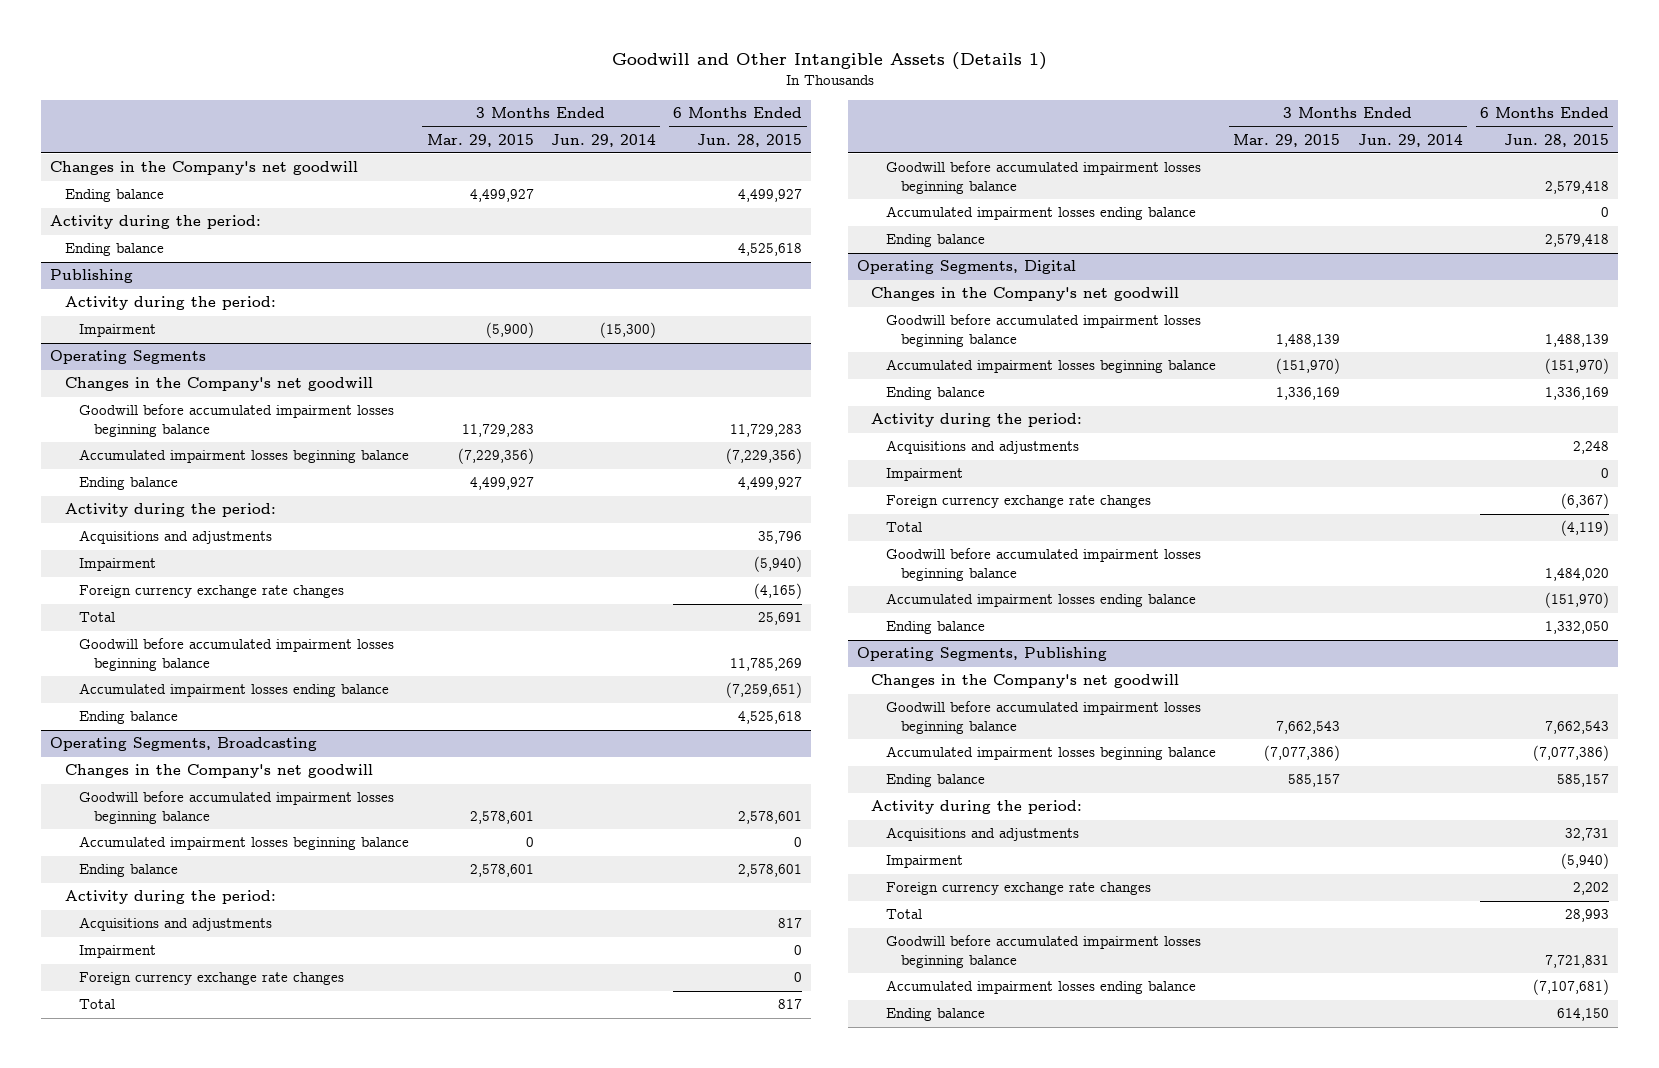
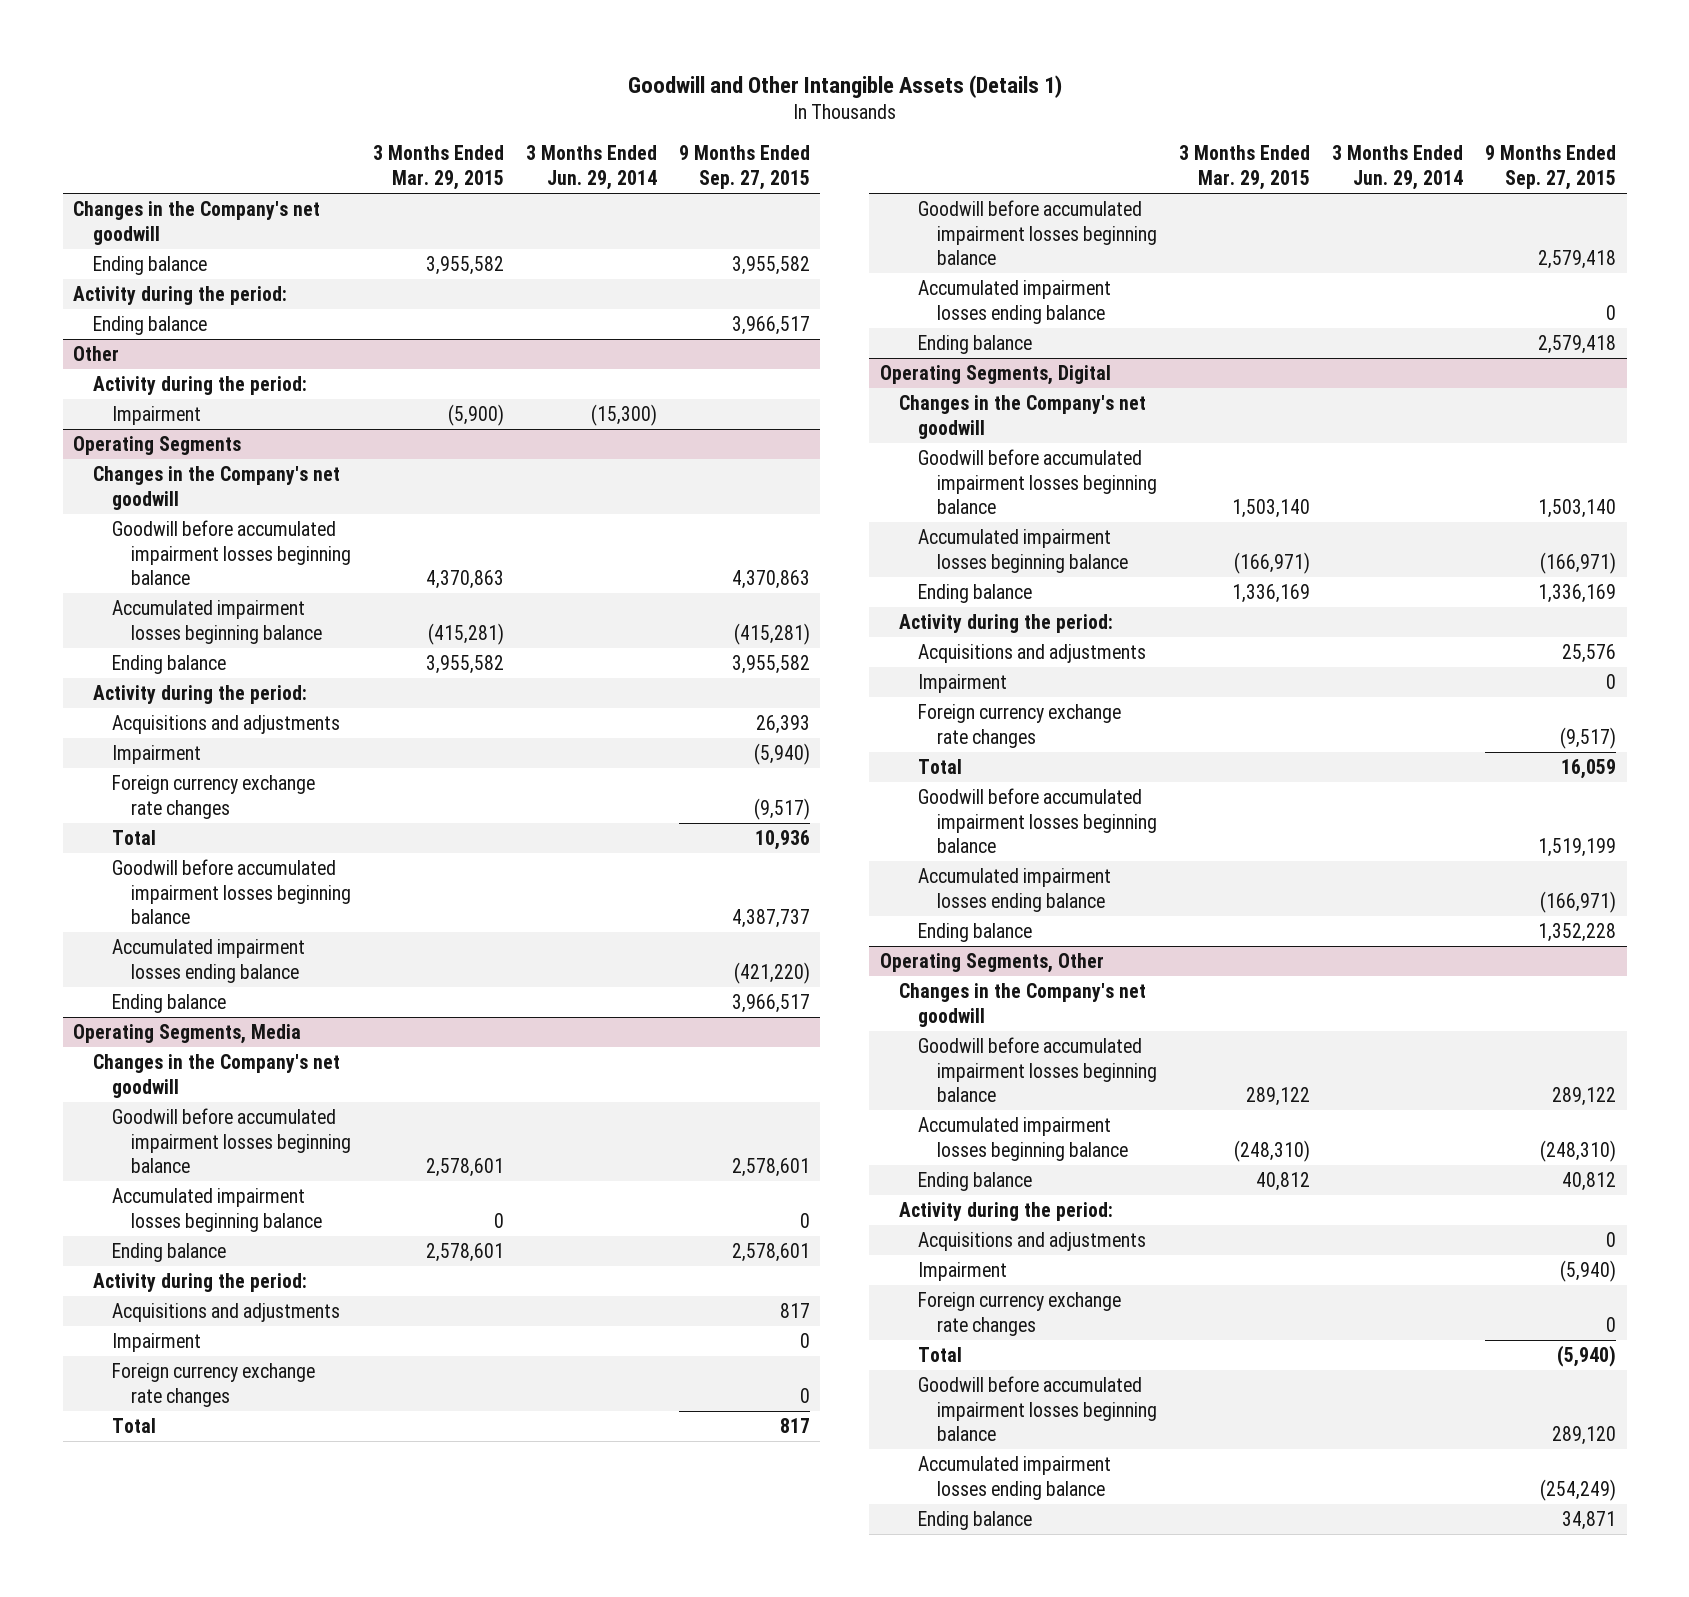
- | 3 Months Ended Mar. 29, 2015 | 3 Months Ended Jun. 29, 2014 | 6 Months Ended Jun. 28, 2015
+ | 3 Months Ended Mar. 29, 2015 | 3 Months Ended Jun. 29, 2014 | 9 Months Ended Sep. 27, 2015
- Ending balance | 4,499,927 | | 4,499,927
+ Ending balance | 3,955,582 | | 3,955,582
- Publishing
+ Other
@ Operating Segments
- Goodwill before accumulated impairment losses beginning balance | 11,729,283 | | 11,729,283
- Accumulated impairment losses beginning balance | (7,229,356) | | (7,229,356)
- Ending balance | 4,499,927 | | 4,499,927
+ Goodwill before accumulated impairment losses beginning balance | 4,370,863 | | 4,370,863
+ Accumulated impairment losses beginning balance | (415,281) | | (415,281)
+ Ending balance | 3,955,582 | | 3,955,582
- Operating Segments, Broadcasting
+ Operating Segments, Media
@ Operating Segments, Digital
- Goodwill before accumulated impairment losses beginning balance | 1,488,139 | | 1,488,139
- Accumulated impairment losses beginning balance | (151,970) | | (151,970)
+ Goodwill before accumulated impairment losses beginning balance | 1,503,140 | | 1,503,140
+ Accumulated impairment losses beginning balance | (166,971) | | (166,971)
- Operating Segments, Publishing
+ Operating Segments, Other
- Goodwill before accumulated impairment losses beginning balance | 7,662,543 | | 7,662,543
- Accumulated impairment losses beginning balance | (7,077,386) | | (7,077,386)
- Ending balance | 585,157 | | 585,157
+ Goodwill before accumulated impairment losses beginning balance | 289,122 | | 289,122
+ Accumulated impairment losses beginning balance | (248,310) | | (248,310)
+ Ending balance | 40,812 | | 40,812

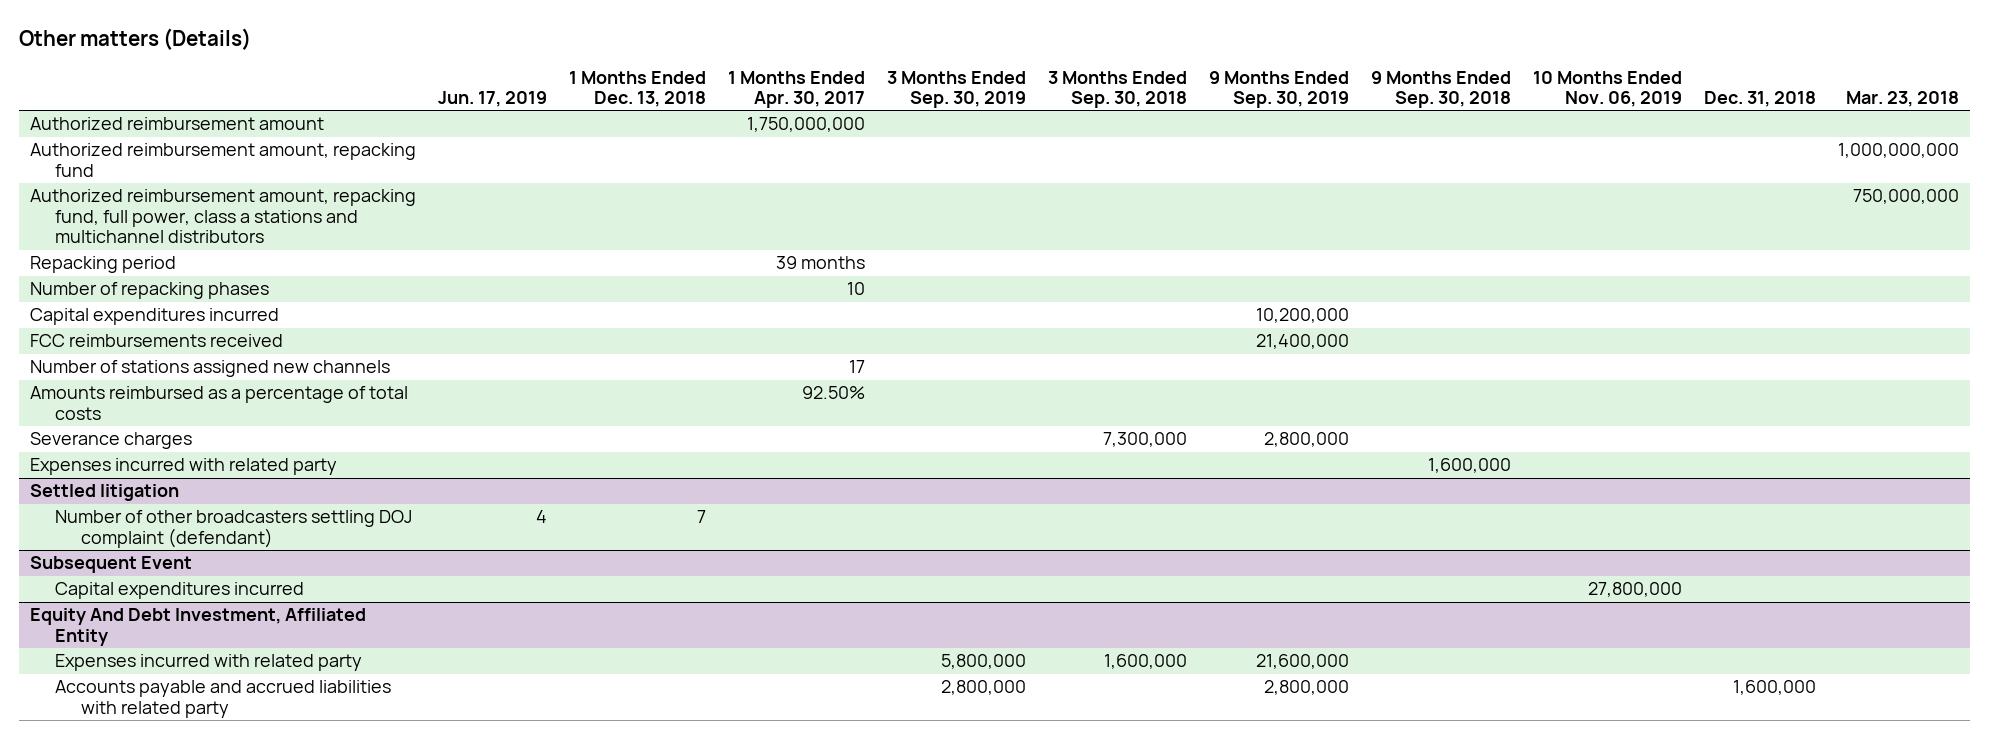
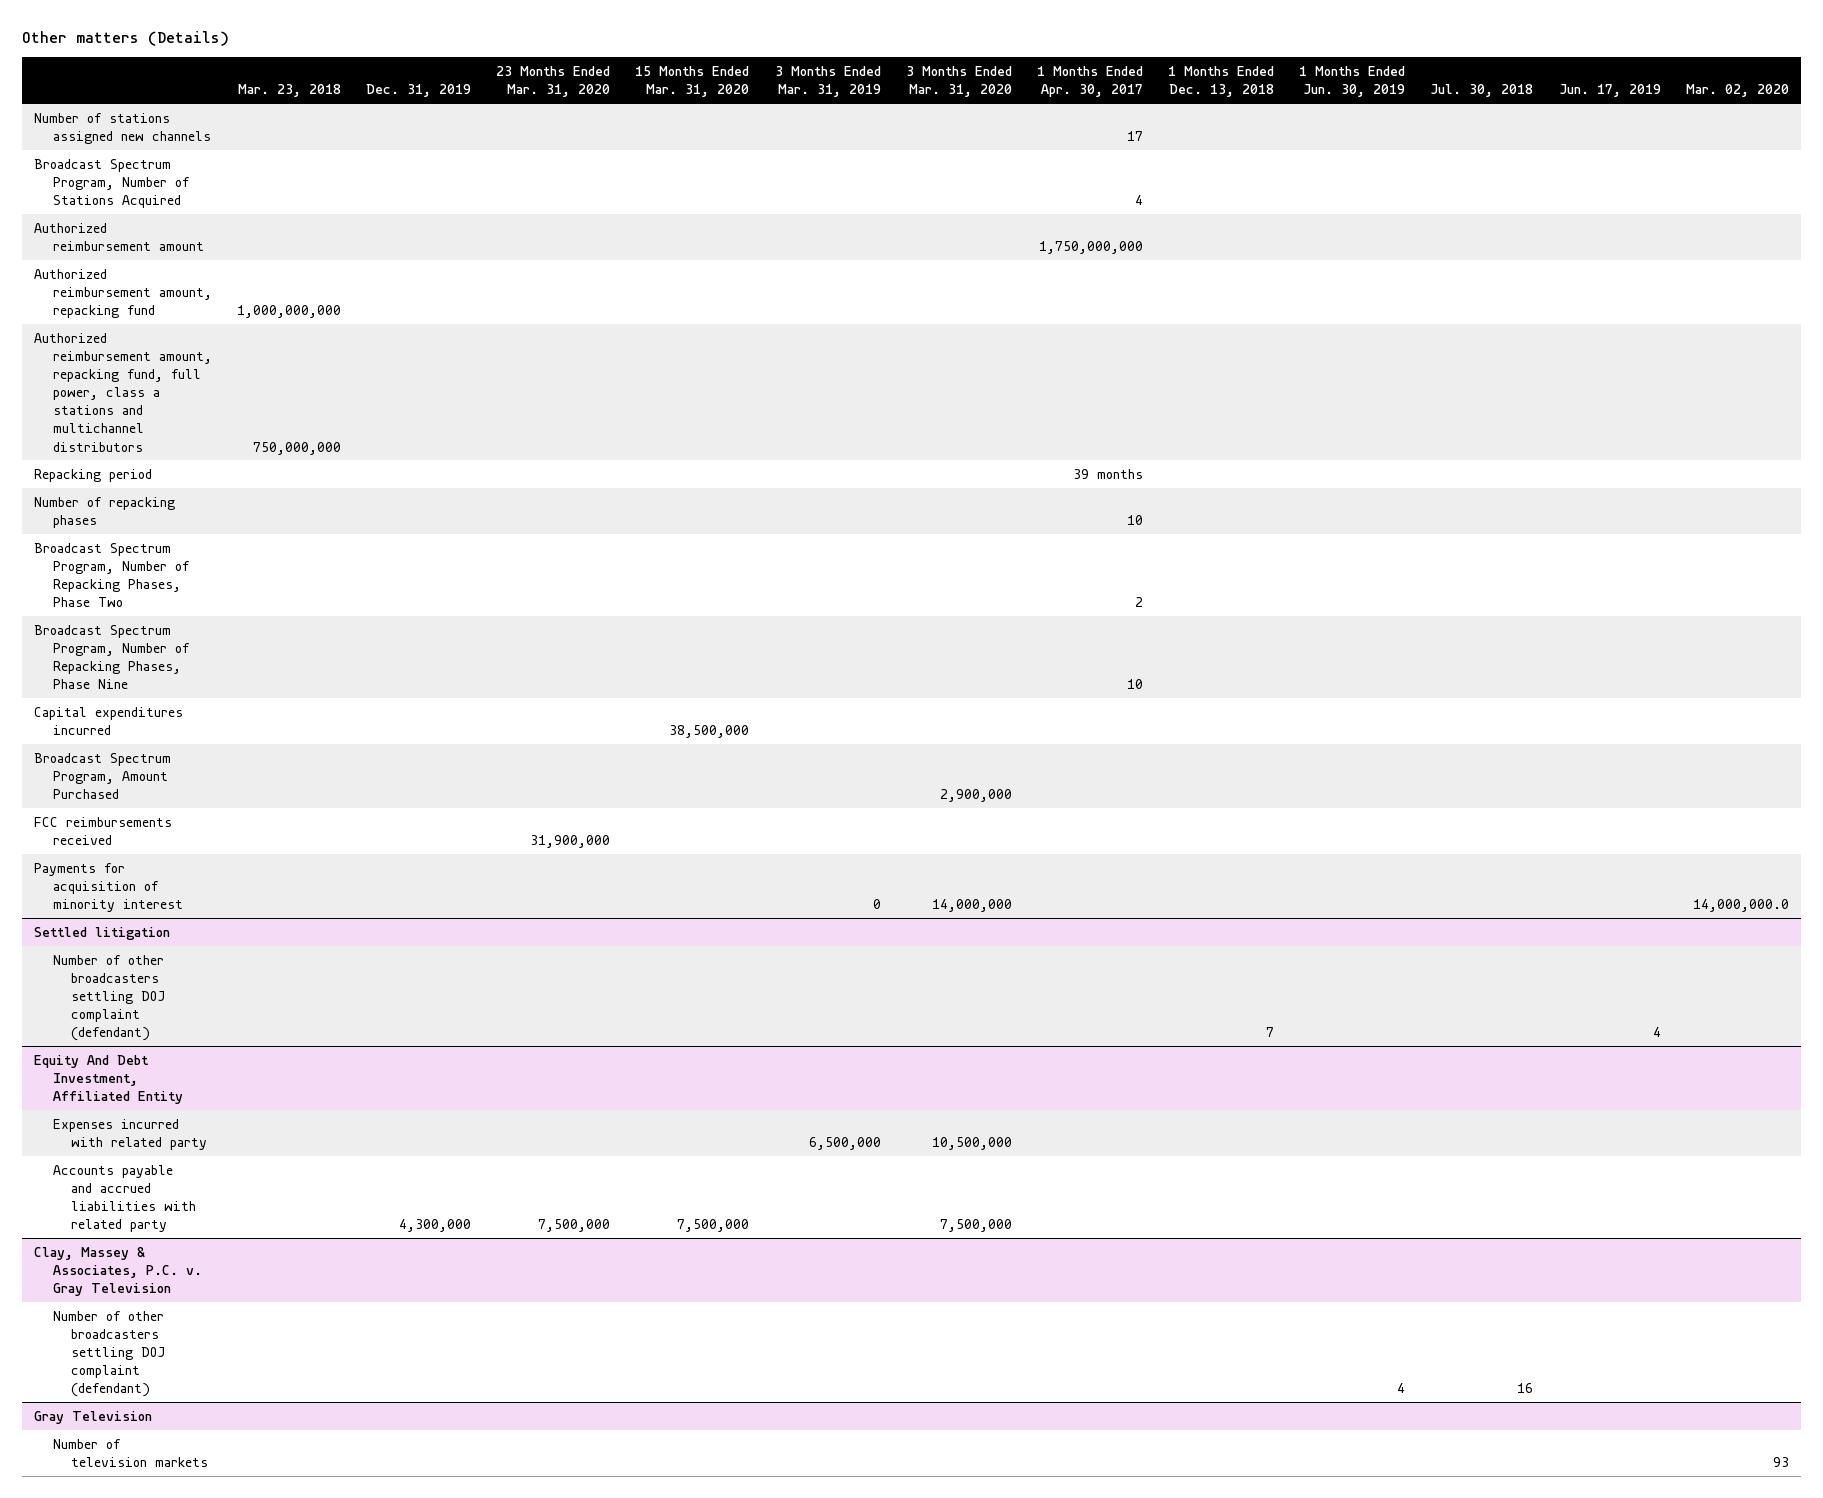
- | Jun. 17, 2019 | 1 Months Ended Dec. 13, 2018 | 1 Months Ended Apr. 30, 2017 | 3 Months Ended Sep. 30, 2019 | 3 Months Ended Sep. 30, 2018 | 9 Months Ended Sep. 30, 2019 | 9 Months Ended Sep. 30, 2018 | 10 Months Ended Nov. 06, 2019 | Dec. 31, 2018 | Mar. 23, 2018
+ | Mar. 23, 2018 | Dec. 31, 2019 | 23 Months Ended Mar. 31, 2020 | 15 Months Ended Mar. 31, 2020 | 3 Months Ended Mar. 31, 2019 | 3 Months Ended Mar. 31, 2020 | 1 Months Ended Apr. 30, 2017 | 1 Months Ended Dec. 13, 2018 | 1 Months Ended Jun. 30, 2019 | Jul. 30, 2018 | Jun. 17, 2019 | Mar. 02, 2020
moved up: Number of stations assigned new channels | | | | | | | 17 | | | | |
+ Broadcast Spectrum Program, Number of Stations Acquired | | | | | | | 4 | | | | |
+ Broadcast Spectrum Program, Number of Repacking Phases, Phase Two | | | | | | | 2 | | | | |
+ Broadcast Spectrum Program, Number of Repacking Phases, Phase Nine | | | | | | | 10 | | | | |
+ Broadcast Spectrum Program, Amount Purchased | | | | | | 2,900,000 | | | | | |
- Amounts reimbursed as a percentage of total costs | | | 92.50% | | | | | | |
- Severance charges | | | | | 7,300,000 | 2,800,000 | | | |
- Expenses incurred with related party | | | | | | | 1,600,000 | | |
+ Payments for acquisition of minority interest | | | | | 0 | 14,000,000 | | | | | | 14,000,000.0
- Subsequent Event
- Capital expenditures incurred | | | | | | | | 27,800,000 | |
+ Clay, Massey & Associates, P.C. v. Gray Television
+ Number of other broadcasters settling DOJ complaint (defendant) | | | | | | | | | 4 | 16 | |
+ Gray Television
+ Number of television markets | | | | | | | | | | | | 93

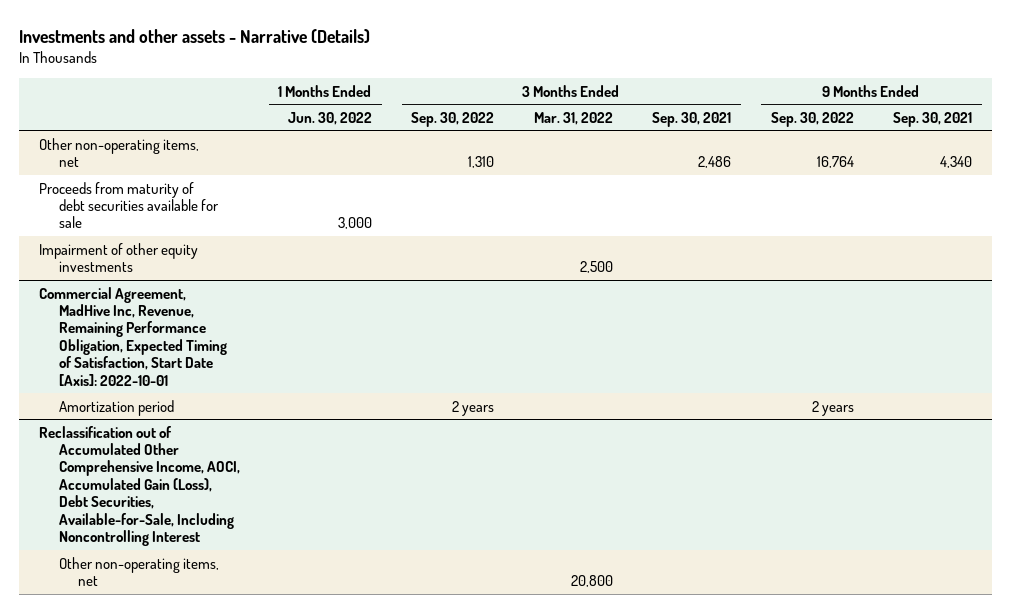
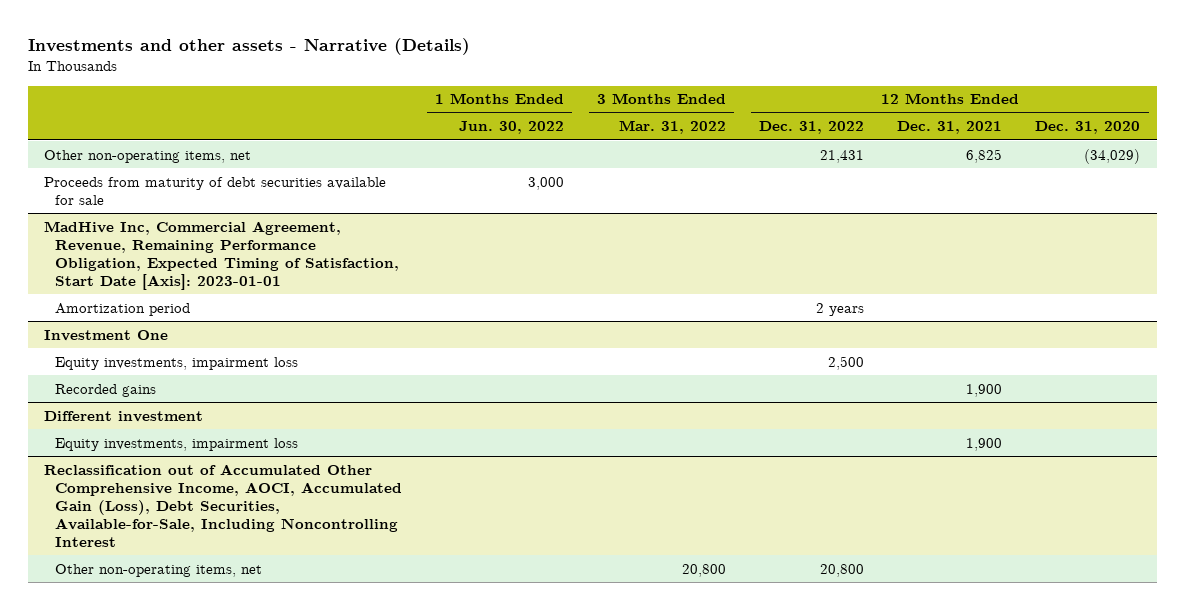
- | 1 Months Ended Jun. 30, 2022 | 3 Months Ended Sep. 30, 2022 | 3 Months Ended Mar. 31, 2022 | 3 Months Ended Sep. 30, 2021 | 9 Months Ended Sep. 30, 2022 | 9 Months Ended Sep. 30, 2021
+ | 1 Months Ended Jun. 30, 2022 | 3 Months Ended Mar. 31, 2022 | 12 Months Ended Dec. 31, 2022 | 12 Months Ended Dec. 31, 2021 | 12 Months Ended Dec. 31, 2020
- Impairment of other equity investments | | | 2,500 | | |
- Commercial Agreement, MadHive Inc, Revenue, Remaining Performance Obligation, Expected Timing of Satisfaction, Start Date [Axis]: 2022-10-01
+ MadHive Inc, Commercial Agreement, Revenue, Remaining Performance Obligation, Expected Timing of Satisfaction, Start Date [Axis]: 2023-01-01
+ Investment One
+ Equity investments, impairment loss | | | 2,500 | |
+ Recorded gains | | | | 1,900 |
+ Different investment
+ Equity investments, impairment loss | | | | 1,900 |

